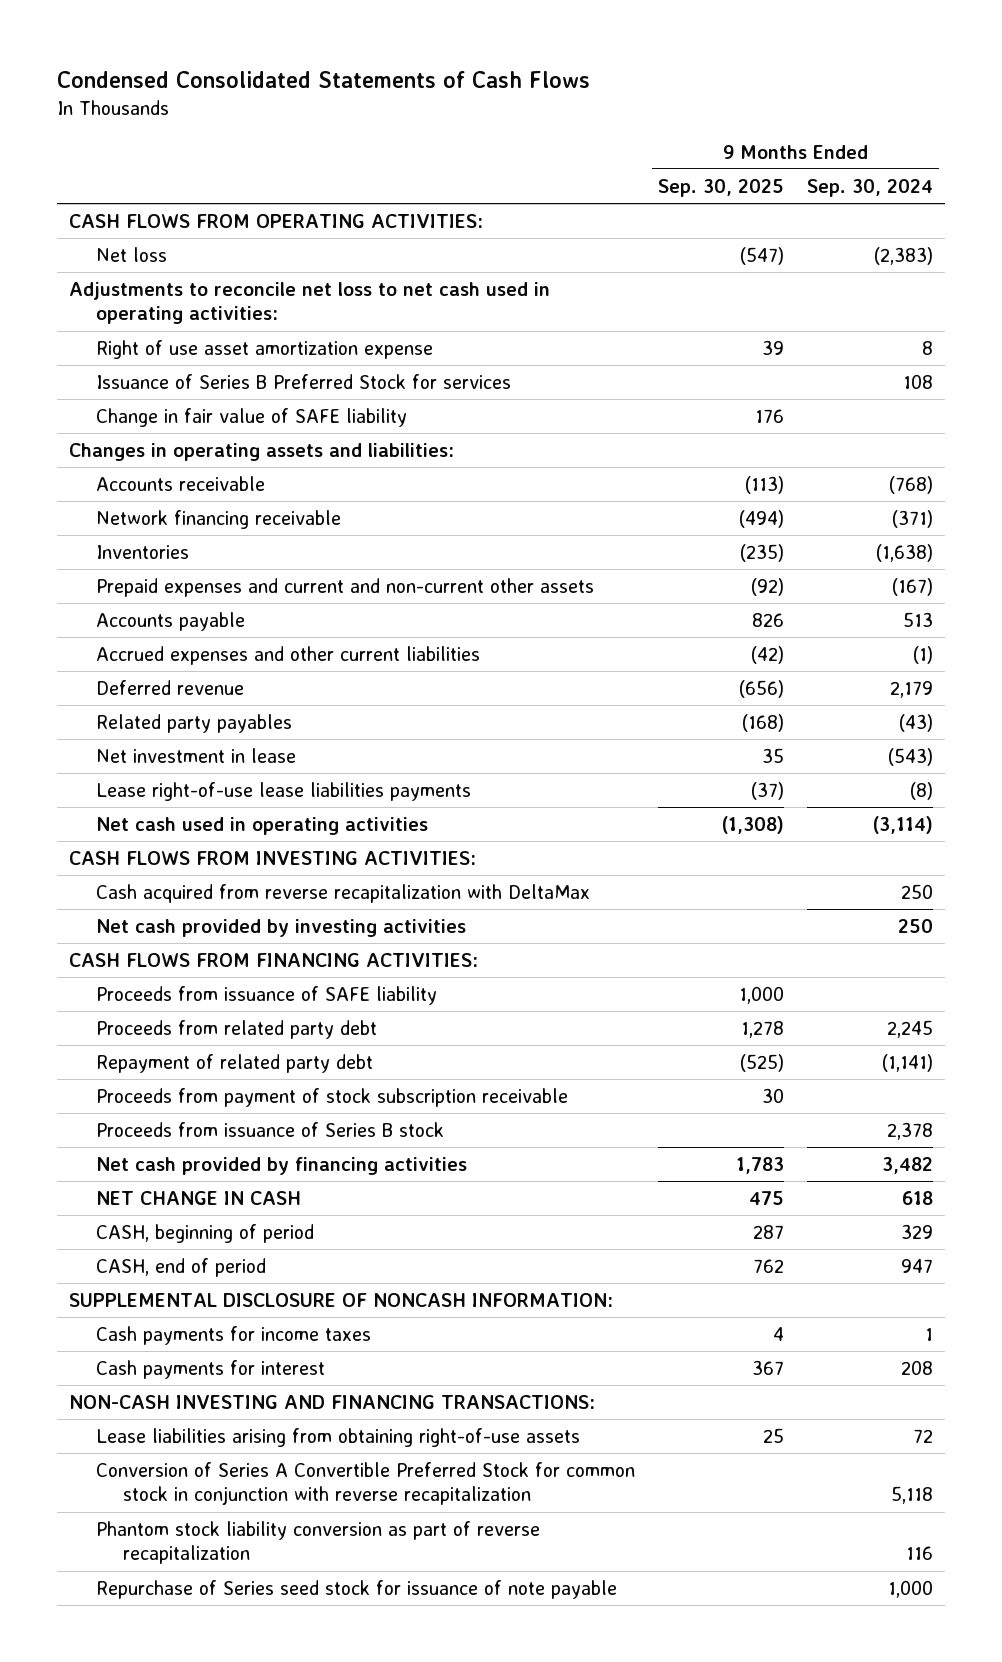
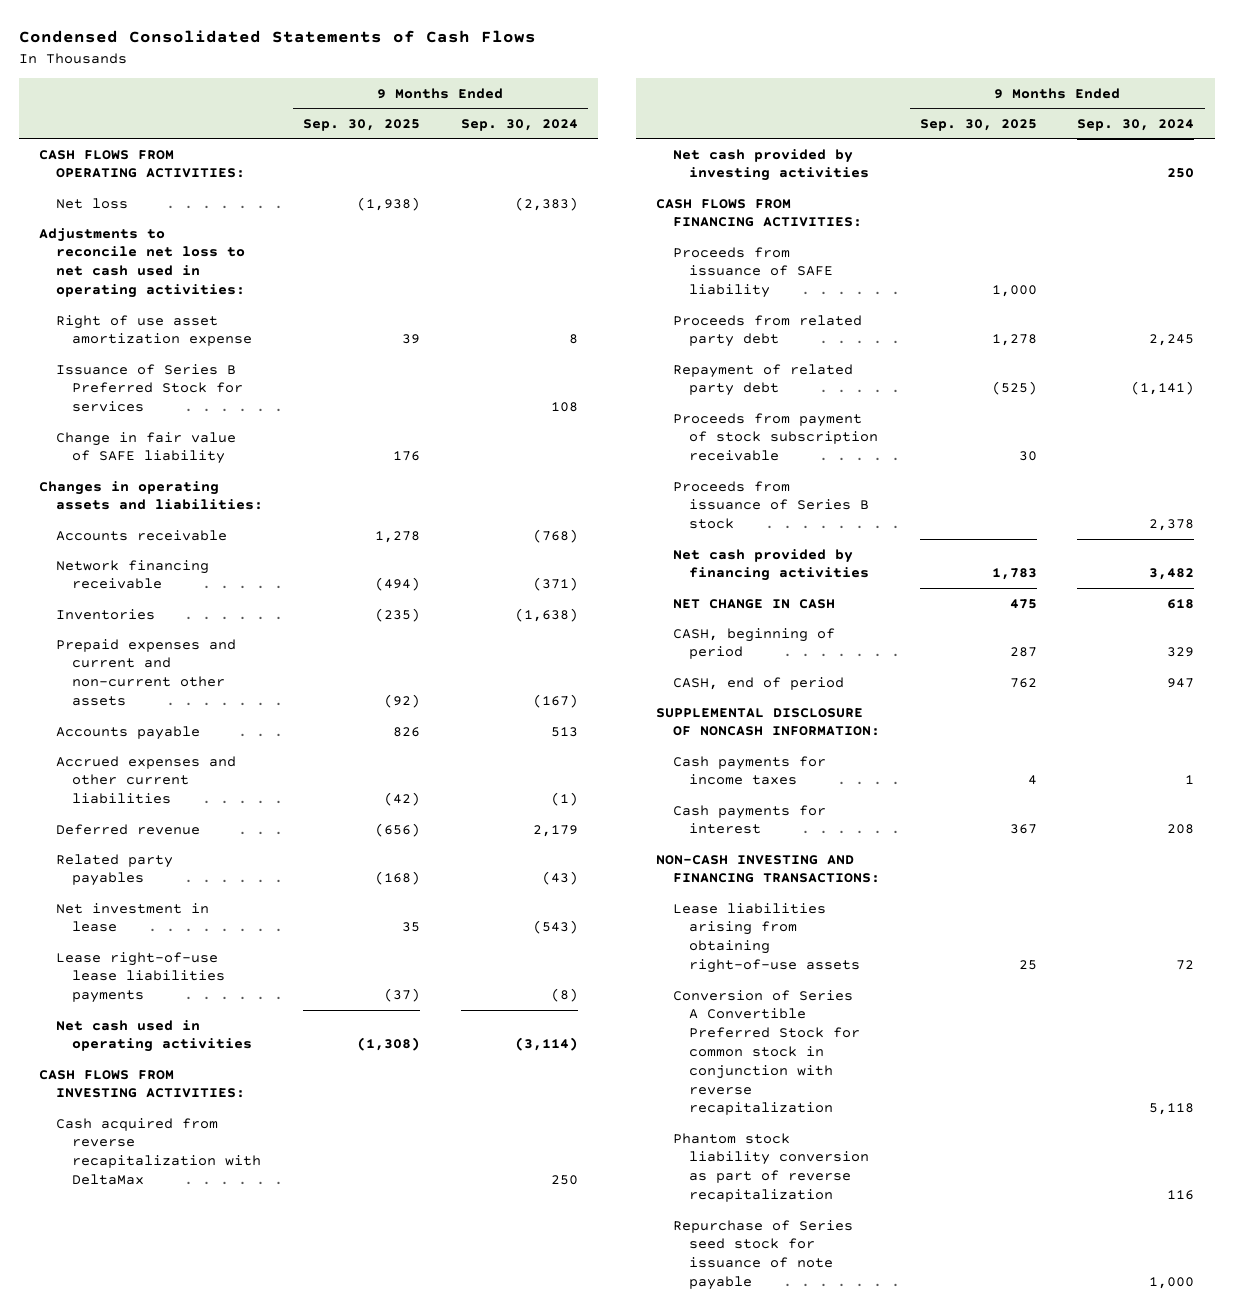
- Net loss | (547) | (2,383)
+ Net loss | (1,938) | (2,383)
- Accounts receivable | (113) | (768)
+ Accounts receivable | 1,278 | (768)

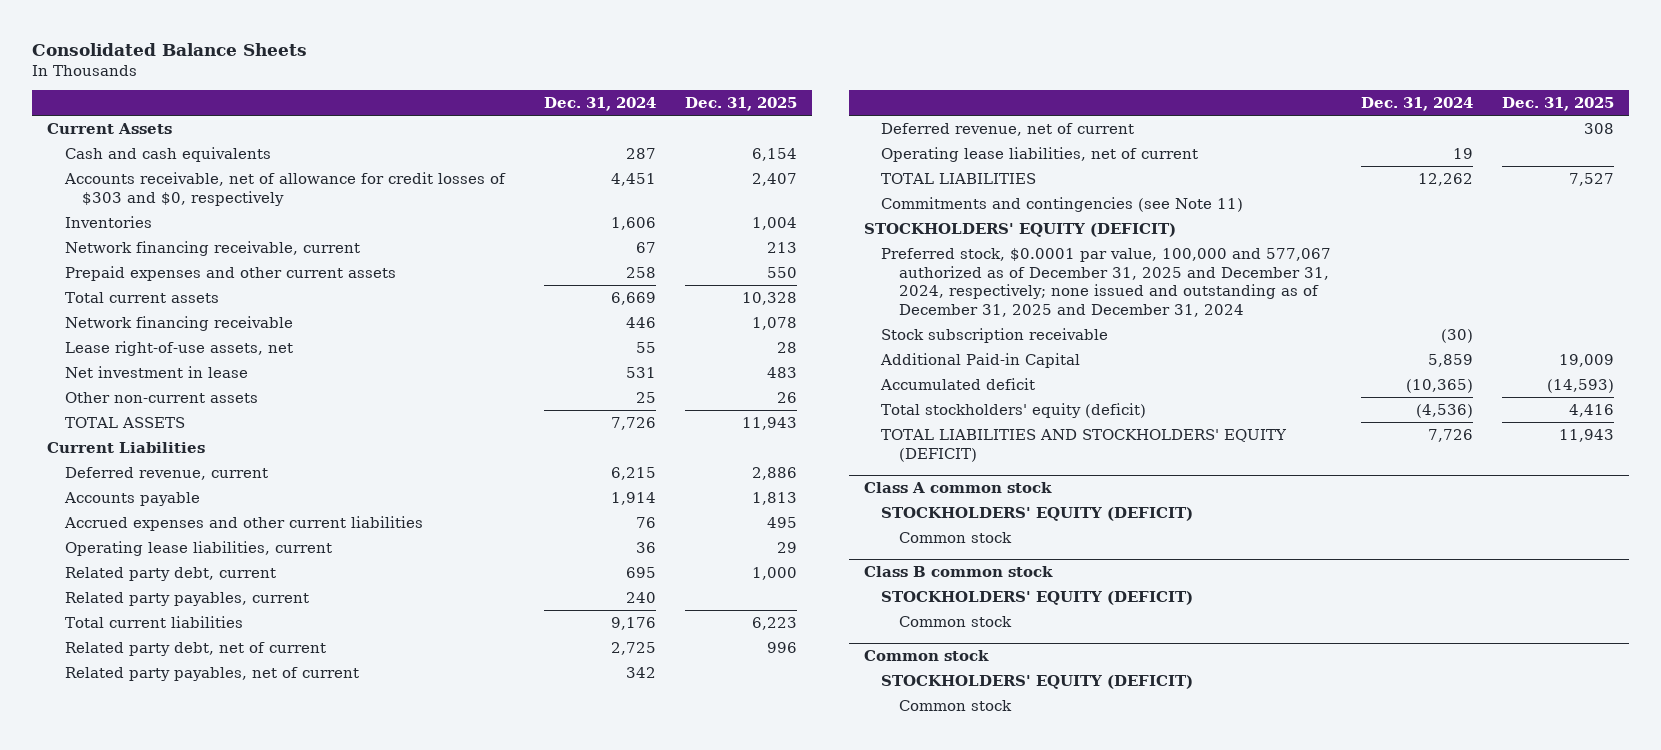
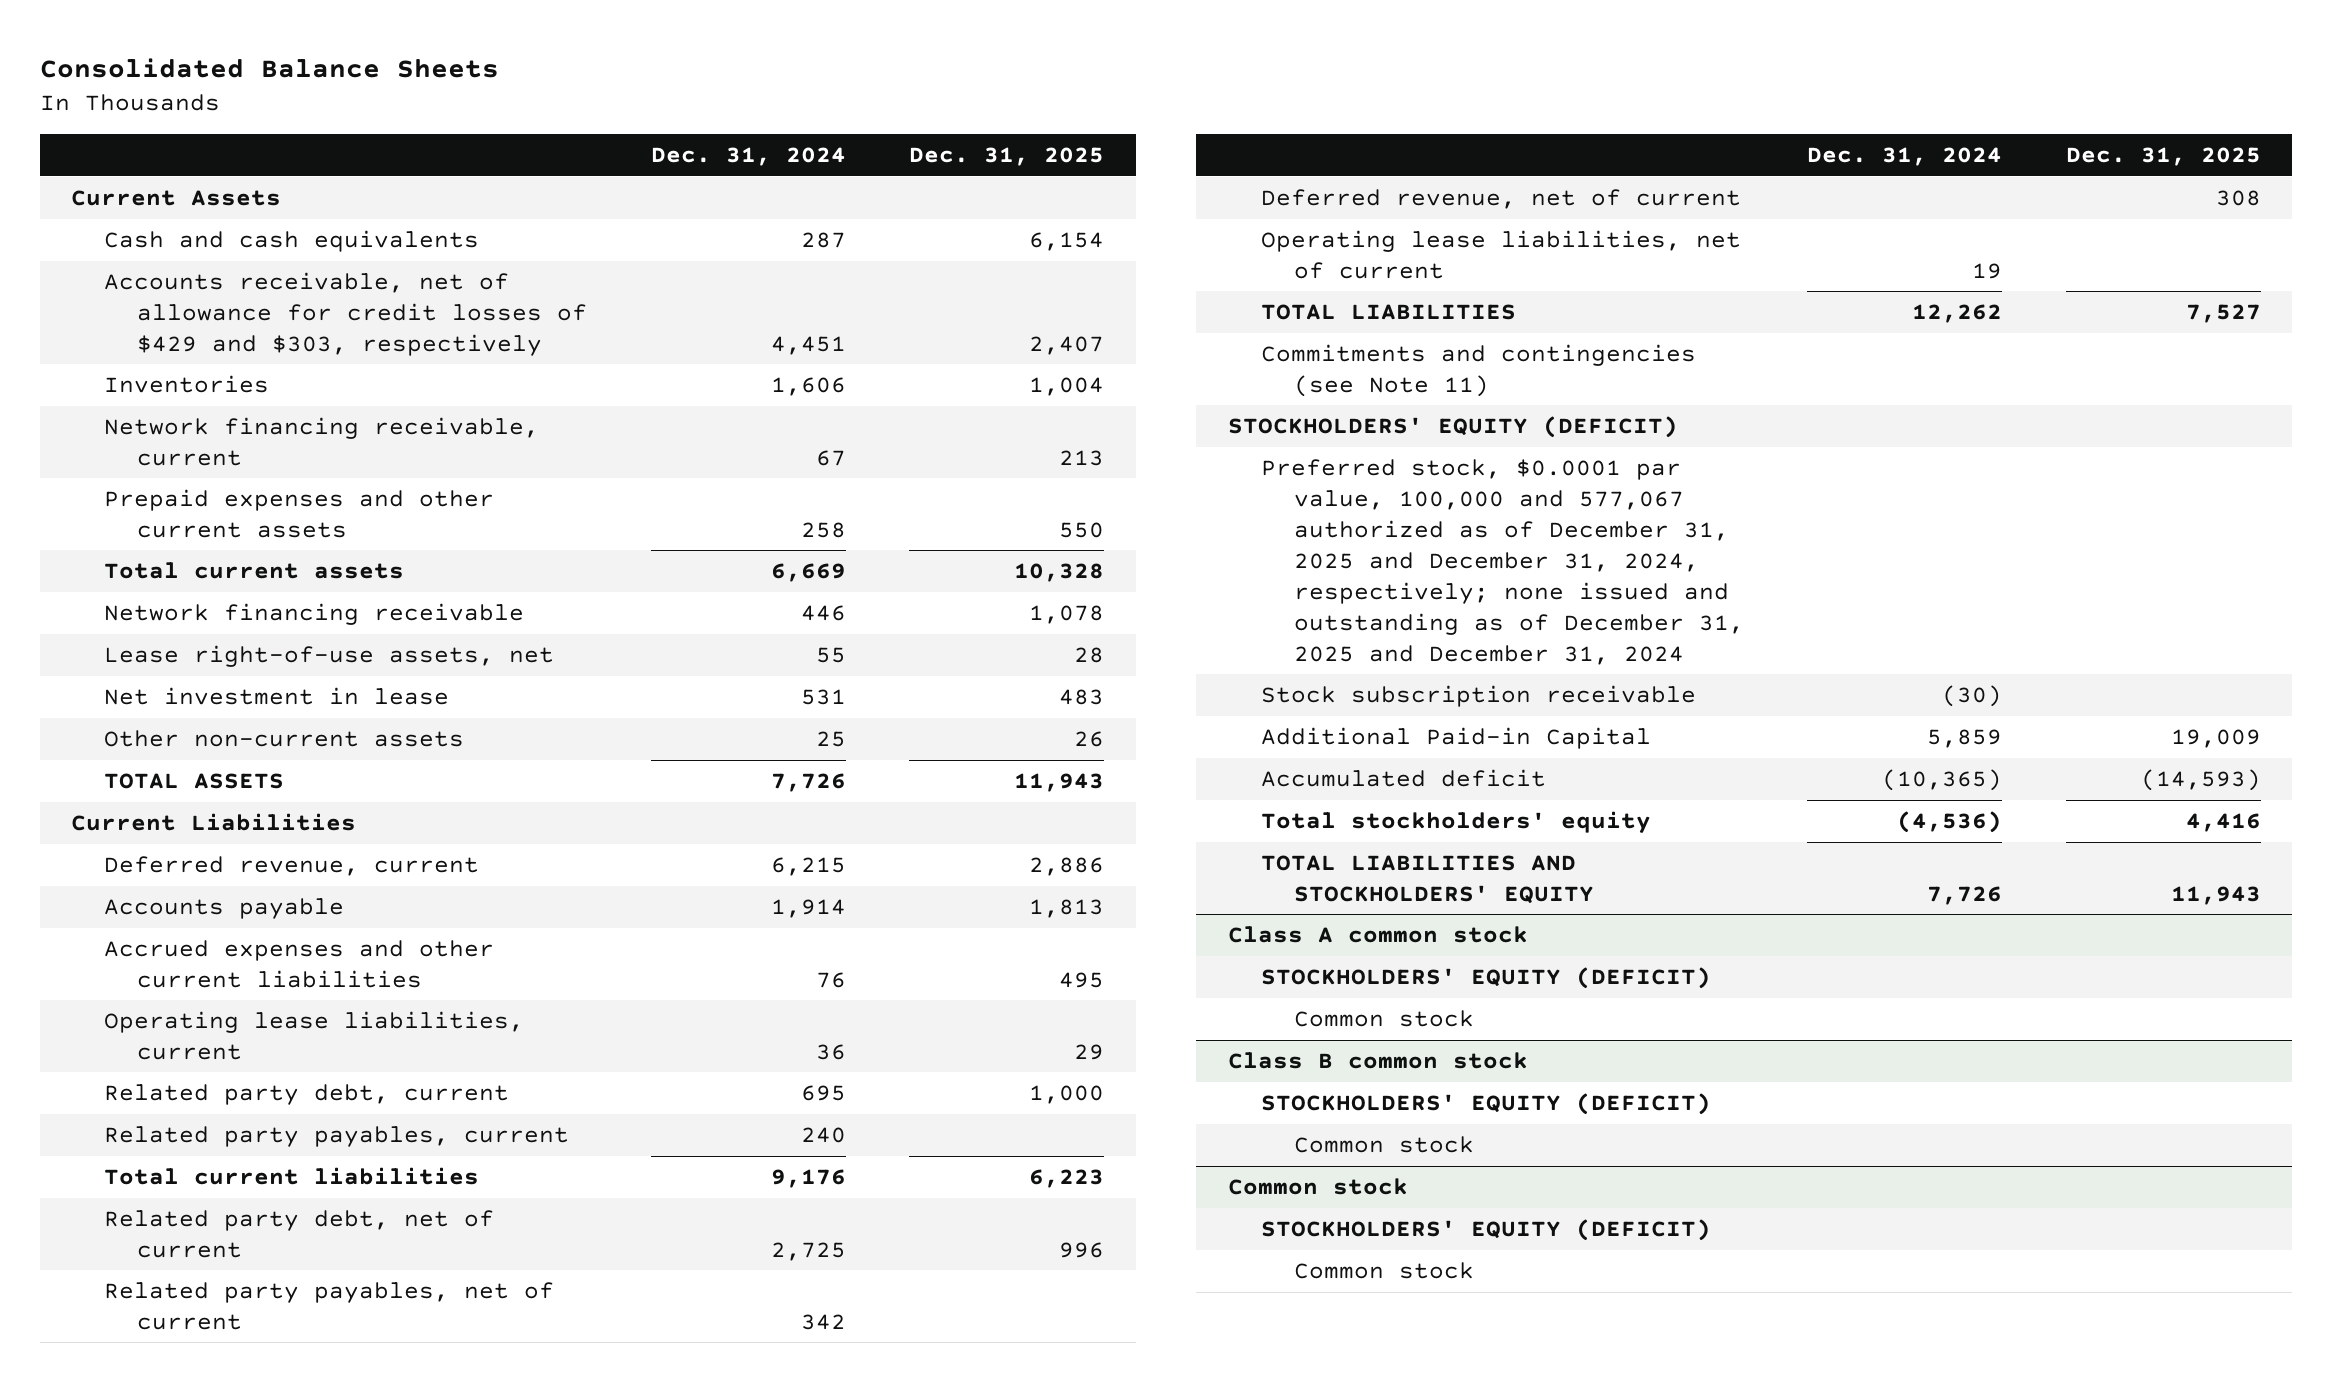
- Accounts receivable, net of allowance for credit losses of $303 and $0, respectively | 4,451 | 2,407
+ Accounts receivable, net of allowance for credit losses of $429 and $303, respectively | 4,451 | 2,407
- Total stockholders' equity (deficit) | (4,536) | 4,416
- TOTAL LIABILITIES AND STOCKHOLDERS' EQUITY (DEFICIT) | 7,726 | 11,943
+ Total stockholders' equity | (4,536) | 4,416
+ TOTAL LIABILITIES AND STOCKHOLDERS' EQUITY | 7,726 | 11,943

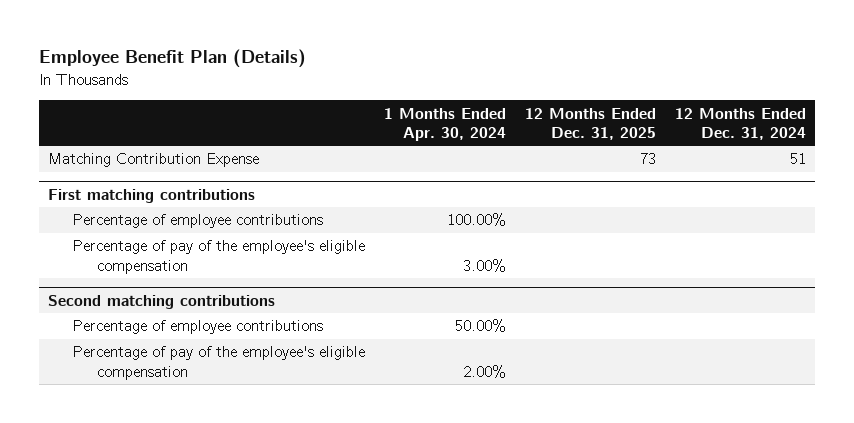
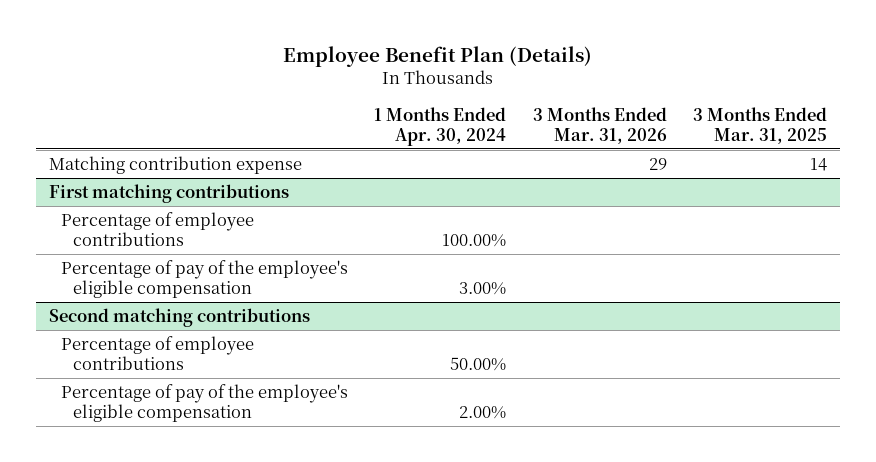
- | 1 Months Ended Apr. 30, 2024 | 12 Months Ended Dec. 31, 2025 | 12 Months Ended Dec. 31, 2024
+ | 1 Months Ended Apr. 30, 2024 | 3 Months Ended Mar. 31, 2026 | 3 Months Ended Mar. 31, 2025
- Matching Contribution Expense | | 73 | 51
+ Matching contribution expense | | 29 | 14

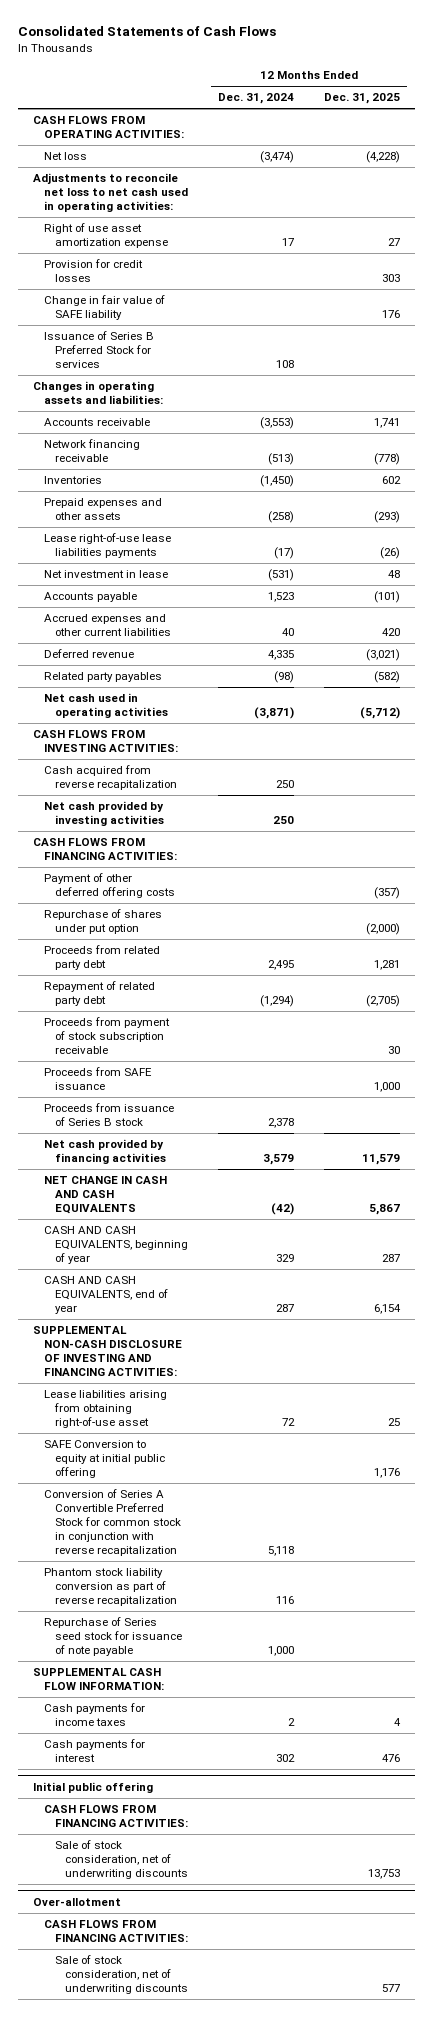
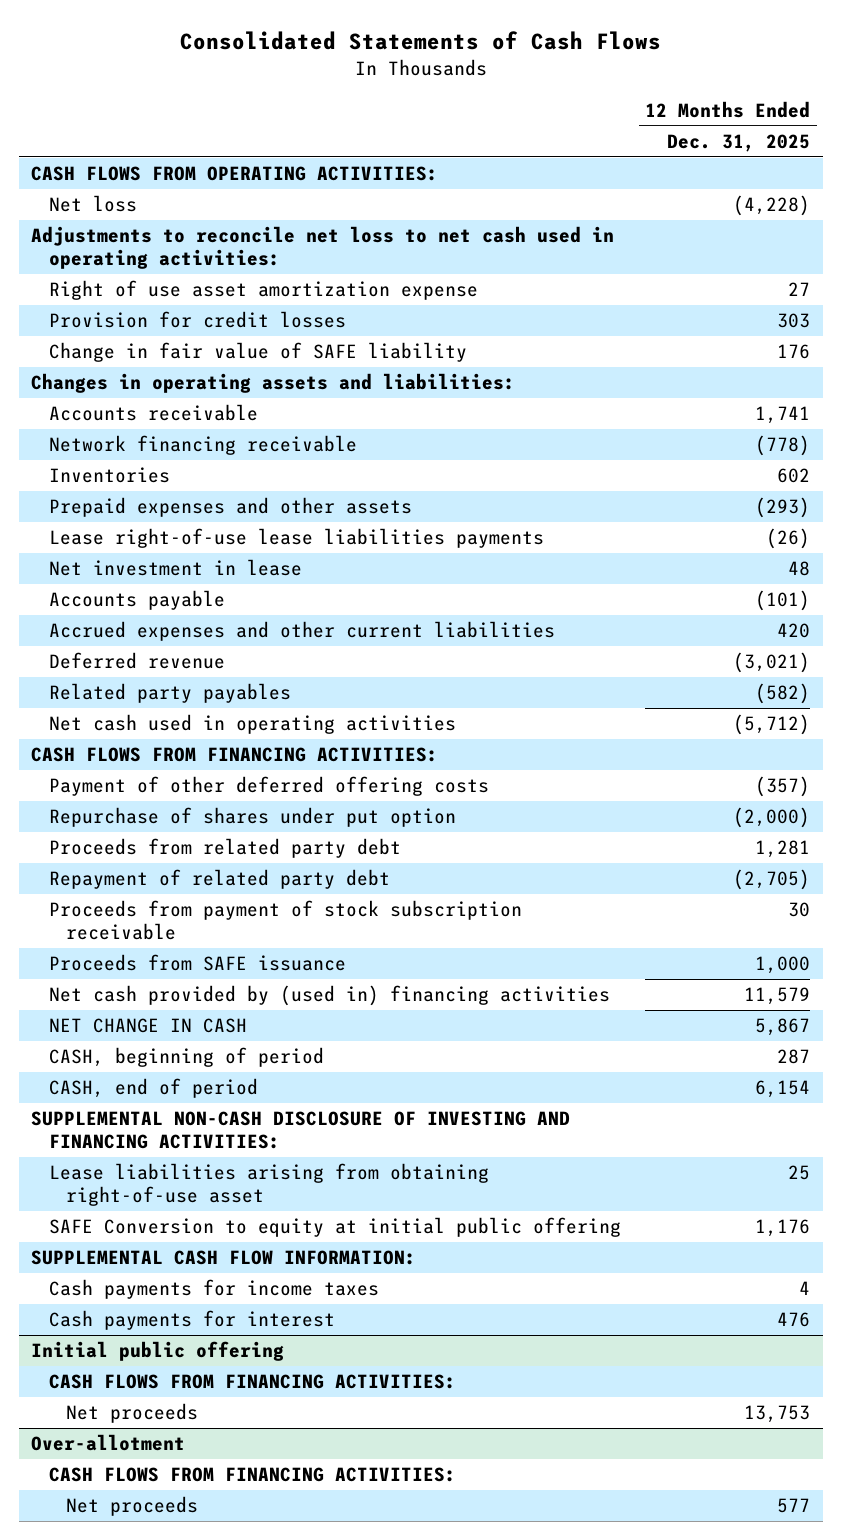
- | 12 Months Ended Dec. 31, 2024 | 12 Months Ended Dec. 31, 2025
+ | 12 Months Ended Dec. 31, 2025
- Issuance of Series B Preferred Stock for services | 108 |
- CASH FLOWS FROM INVESTING ACTIVITIES:
- Cash acquired from reverse recapitalization | 250 |
- Net cash provided by investing activities | 250 |
- Proceeds from issuance of Series B stock | 2,378 |
- Net cash provided by financing activities | 3,579 | 11,579
- NET CHANGE IN CASH AND CASH EQUIVALENTS | (42) | 5,867
- CASH AND CASH EQUIVALENTS, beginning of year | 329 | 287
- CASH AND CASH EQUIVALENTS, end of year | 287 | 6,154
+ Net cash provided by (used in) financing activities | 11,579
+ NET CHANGE IN CASH | 5,867
+ CASH, beginning of period | 287
+ CASH, end of period | 6,154
- Conversion of Series A Convertible Preferred Stock for common stock in conjunction with reverse recapitalization | 5,118 |
- Phantom stock liability conversion as part of reverse recapitalization | 116 |
- Repurchase of Series seed stock for issuance of note payable | 1,000 |
@ Initial public offering
- Sale of stock consideration, net of underwriting discounts | | 13,753
+ Net proceeds | 13,753
@ Over-allotment
- Sale of stock consideration, net of underwriting discounts | | 577
+ Net proceeds | 577

